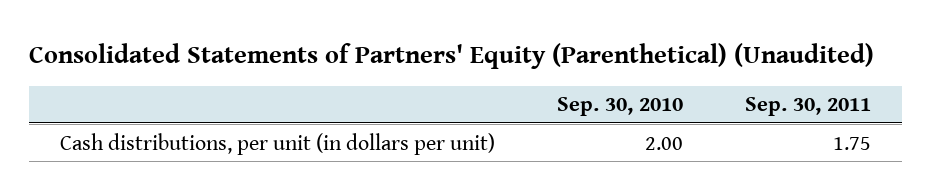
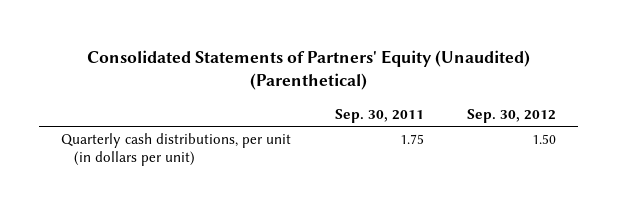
- Consolidated Statements of Partners' Equity (Parenthetical) (Unaudited)
+ Consolidated Statements of Partners' Equity (Unaudited) (Parenthetical)
- | Sep. 30, 2010 | Sep. 30, 2011
+ | Sep. 30, 2011 | Sep. 30, 2012
- Cash distributions, per unit (in dollars per unit) | 2.00 | 1.75
+ Quarterly cash distributions, per unit (in dollars per unit) | 1.75 | 1.50

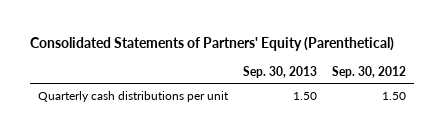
- Consolidated Statements of Partners' Equity (Unaudited) (Parenthetical)
+ Consolidated Statements of Partners' Equity (Parenthetical)
- | Sep. 30, 2011 | Sep. 30, 2012
+ | Sep. 30, 2013 | Sep. 30, 2012
- Quarterly cash distributions, per unit (in dollars per unit) | 1.75 | 1.50
+ Quarterly cash distributions per unit | 1.50 | 1.50

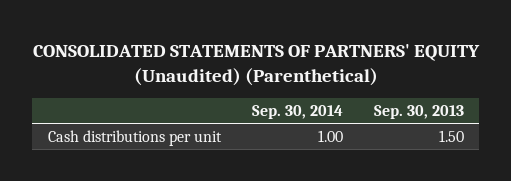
- Consolidated Statements of Partners' Equity (Parenthetical)
+ CONSOLIDATED STATEMENTS OF PARTNERS' EQUITY (Unaudited) (Parenthetical)
- | Sep. 30, 2013 | Sep. 30, 2012
+ | Sep. 30, 2014 | Sep. 30, 2013
- Quarterly cash distributions per unit | 1.50 | 1.50
+ Cash distributions per unit | 1.00 | 1.50

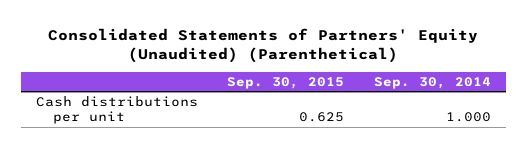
- CONSOLIDATED STATEMENTS OF PARTNERS' EQUITY (Unaudited) (Parenthetical)
+ Consolidated Statements of Partners' Equity (Unaudited) (Parenthetical)
- | Sep. 30, 2014 | Sep. 30, 2013
+ | Sep. 30, 2015 | Sep. 30, 2014
- Cash distributions per unit | 1.00 | 1.50
+ Cash distributions per unit | 0.625 | 1.000

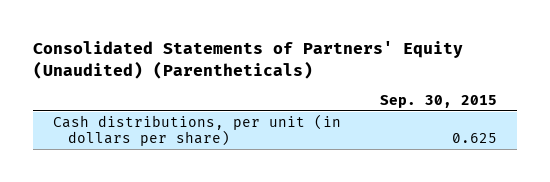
- Consolidated Statements of Partners' Equity (Unaudited) (Parenthetical)
+ Consolidated Statements of Partners' Equity (Unaudited) (Parentheticals)
- | Sep. 30, 2015 | Sep. 30, 2014
+ | Sep. 30, 2015
- Cash distributions per unit | 0.625 | 1.000
+ Cash distributions, per unit (in dollars per share) | 0.625

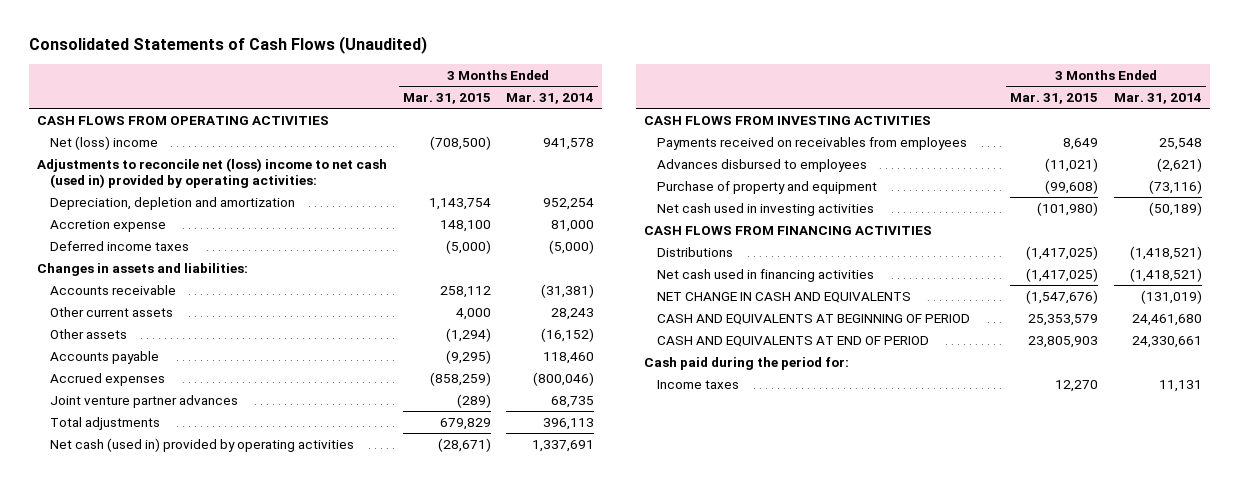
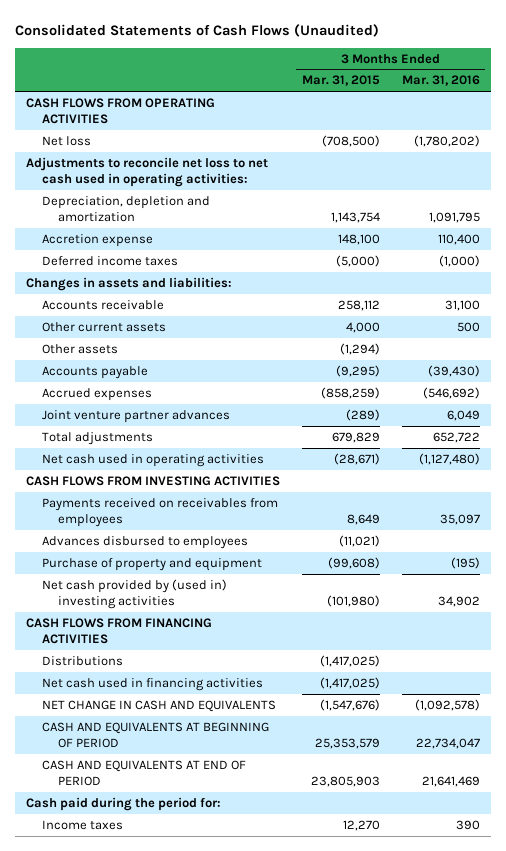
- | 3 Months Ended Mar. 31, 2015 | 3 Months Ended Mar. 31, 2014
+ | 3 Months Ended Mar. 31, 2015 | 3 Months Ended Mar. 31, 2016
- Net (loss) income | (708,500) | 941,578
- Adjustments to reconcile net (loss) income to net cash (used in) provided by operating activities:
+ Net loss | (708,500) | (1,780,202)
+ Adjustments to reconcile net loss to net cash used in operating activities:
- Net cash (used in) provided by operating activities | (28,671) | 1,337,691
+ Net cash used in operating activities | (28,671) | (1,127,480)
- Net cash used in investing activities | (101,980) | (50,189)
+ Net cash provided by (used in) investing activities | (101,980) | 34,902

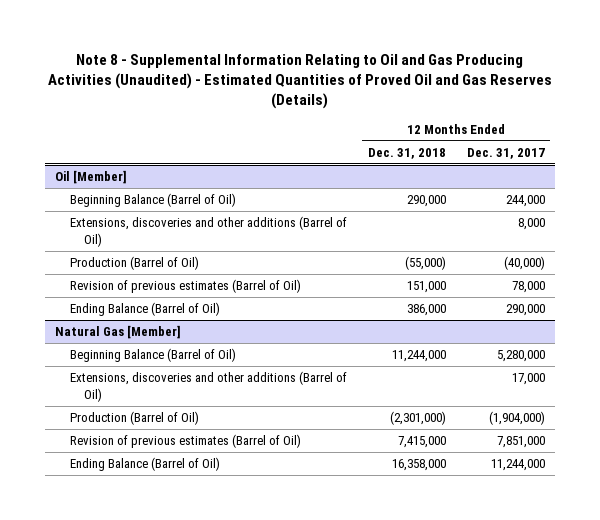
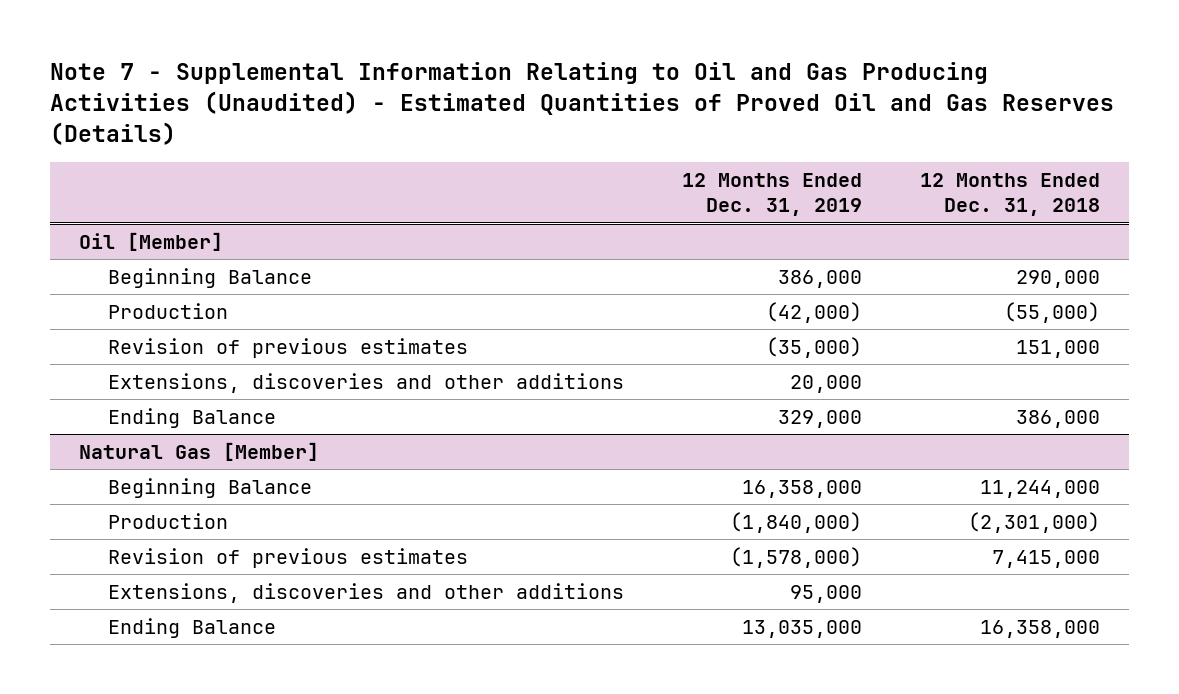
- Note 8 - Supplemental Information Relating to Oil and Gas Producing Activities (Unaudited) - Estimated Quantities of Proved Oil and Gas Reserves (Details)
+ Note 7 - Supplemental Information Relating to Oil and Gas Producing Activities (Unaudited) - Estimated Quantities of Proved Oil and Gas Reserves (Details)
- | 12 Months Ended Dec. 31, 2018 | 12 Months Ended Dec. 31, 2017
+ | 12 Months Ended Dec. 31, 2019 | 12 Months Ended Dec. 31, 2018
@ Oil [Member]
- Beginning Balance (Barrel of Oil) | 290,000 | 244,000
- Extensions, discoveries and other additions (Barrel of Oil) | | 8,000
- Production (Barrel of Oil) | (55,000) | (40,000)
- Revision of previous estimates (Barrel of Oil) | 151,000 | 78,000
- Ending Balance (Barrel of Oil) | 386,000 | 290,000
+ Beginning Balance | 386,000 | 290,000
+ Production | (42,000) | (55,000)
+ Revision of previous estimates | (35,000) | 151,000
+ Extensions, discoveries and other additions | 20,000 |
+ Ending Balance | 329,000 | 386,000
@ Natural Gas [Member]
- Beginning Balance (Barrel of Oil) | 11,244,000 | 5,280,000
- Extensions, discoveries and other additions (Barrel of Oil) | | 17,000
- Production (Barrel of Oil) | (2,301,000) | (1,904,000)
- Revision of previous estimates (Barrel of Oil) | 7,415,000 | 7,851,000
- Ending Balance (Barrel of Oil) | 16,358,000 | 11,244,000
+ Beginning Balance | 16,358,000 | 11,244,000
+ Production | (1,840,000) | (2,301,000)
+ Revision of previous estimates | (1,578,000) | 7,415,000
+ Extensions, discoveries and other additions | 95,000 |
+ Ending Balance | 13,035,000 | 16,358,000

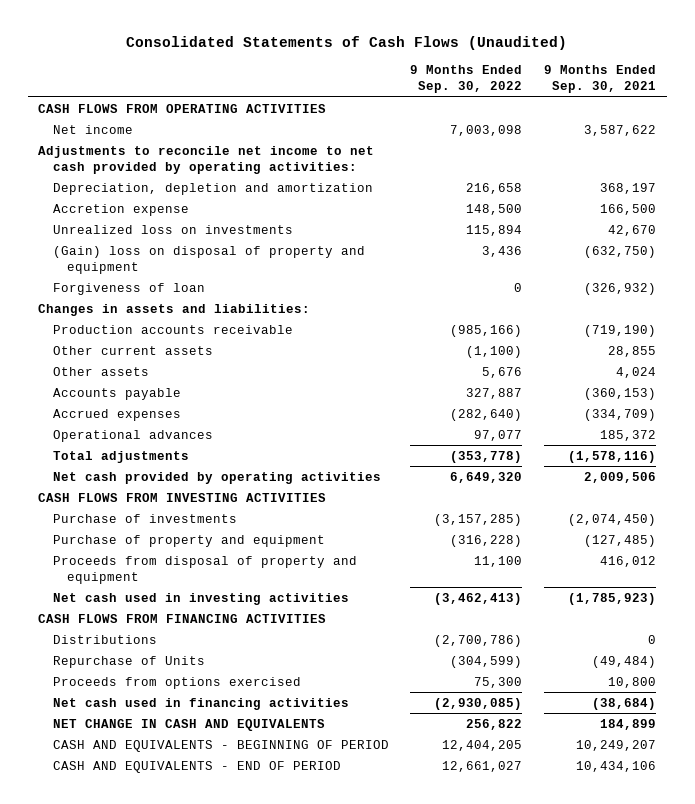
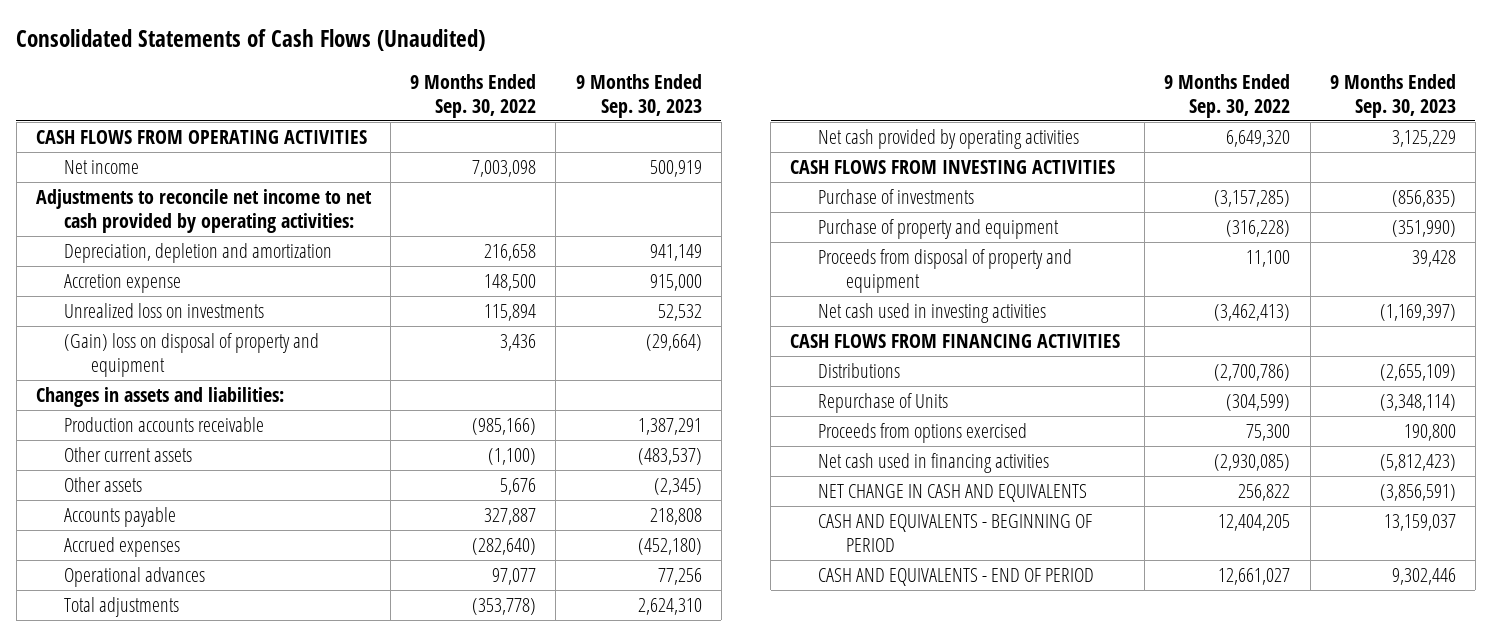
- | 9 Months Ended Sep. 30, 2022 | 9 Months Ended Sep. 30, 2021
+ | 9 Months Ended Sep. 30, 2022 | 9 Months Ended Sep. 30, 2023
- Forgiveness of loan | 0 | (326,932)

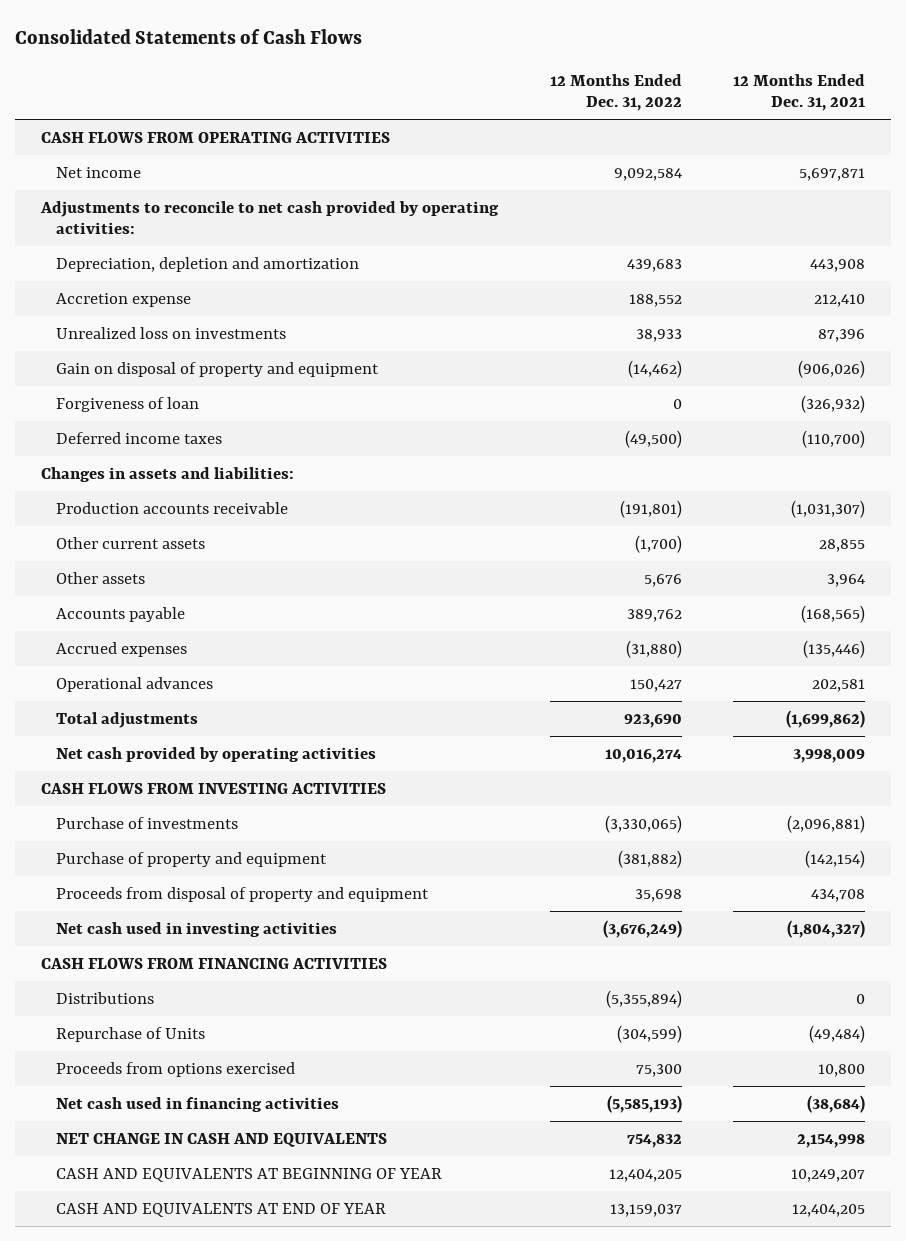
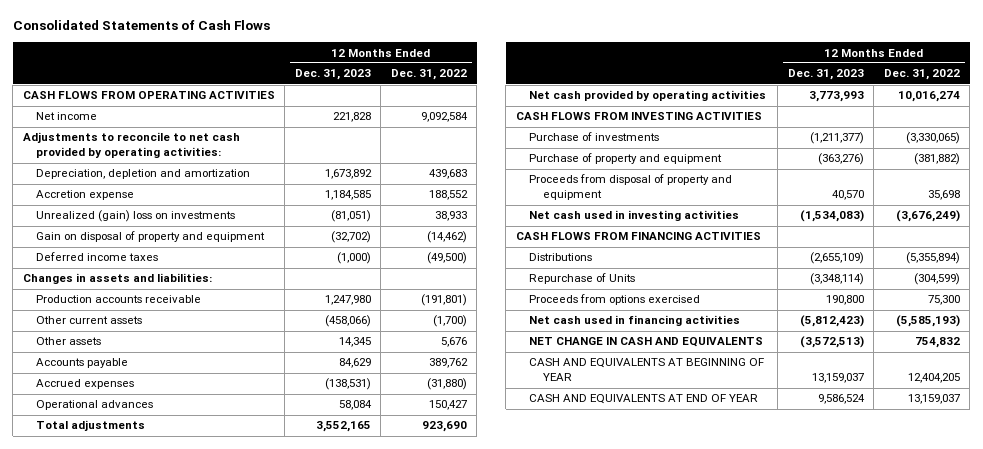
- | 12 Months Ended Dec. 31, 2022 | 12 Months Ended Dec. 31, 2021
+ | 12 Months Ended Dec. 31, 2023 | 12 Months Ended Dec. 31, 2022
- Unrealized loss on investments | 38,933 | 87,396
+ Unrealized (gain) loss on investments | (81,051) | 38,933
- Forgiveness of loan | 0 | (326,932)

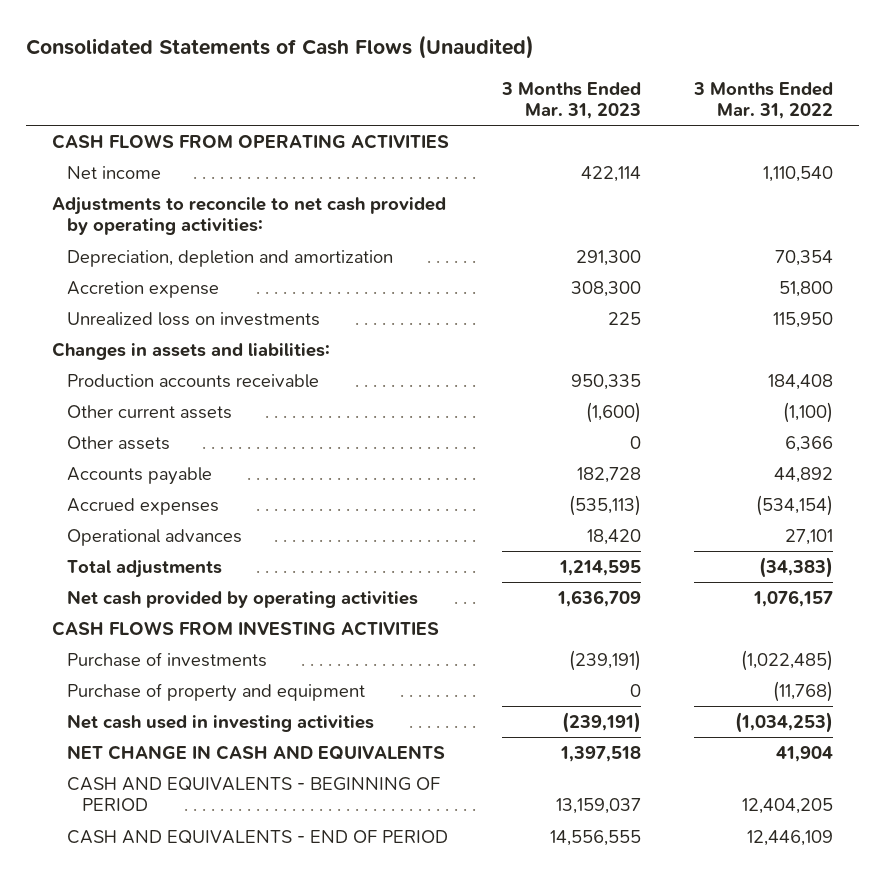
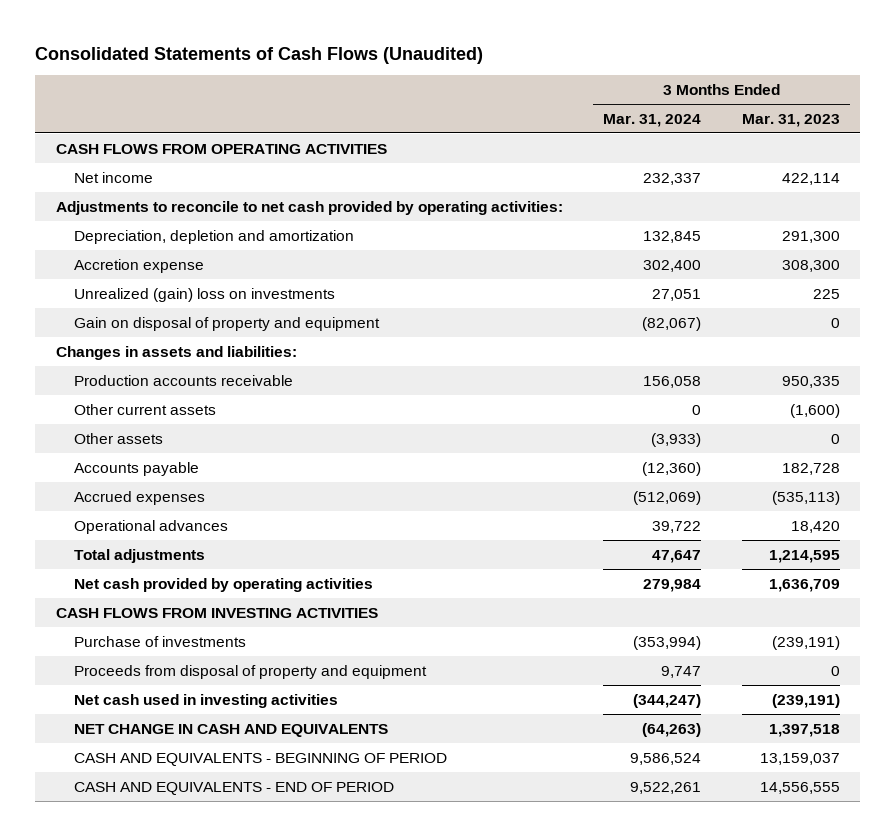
- | 3 Months Ended Mar. 31, 2023 | 3 Months Ended Mar. 31, 2022
+ | 3 Months Ended Mar. 31, 2024 | 3 Months Ended Mar. 31, 2023
- Unrealized loss on investments | 225 | 115,950
+ Unrealized (gain) loss on investments | 27,051 | 225
+ Gain on disposal of property and equipment | (82,067) | 0
- Purchase of property and equipment | 0 | (11,768)
+ Proceeds from disposal of property and equipment | 9,747 | 0

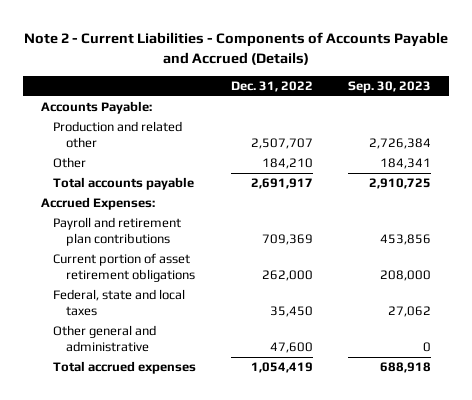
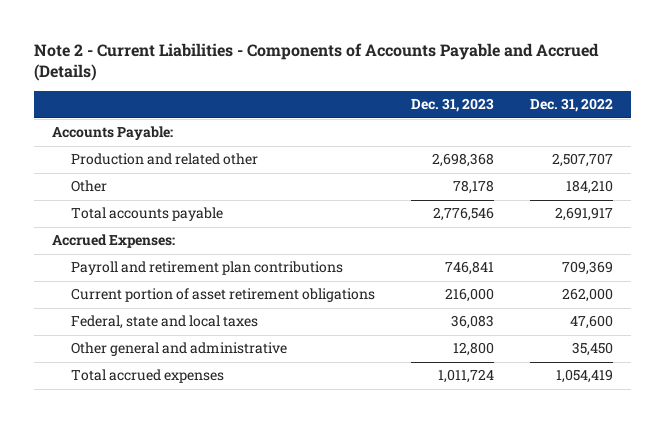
- | Dec. 31, 2022 | Sep. 30, 2023
+ | Dec. 31, 2023 | Dec. 31, 2022
- Federal, state and local taxes | 35,450 | 27,062
- Other general and administrative | 47,600 | 0
+ Federal, state and local taxes | 36,083 | 47,600
+ Other general and administrative | 12,800 | 35,450

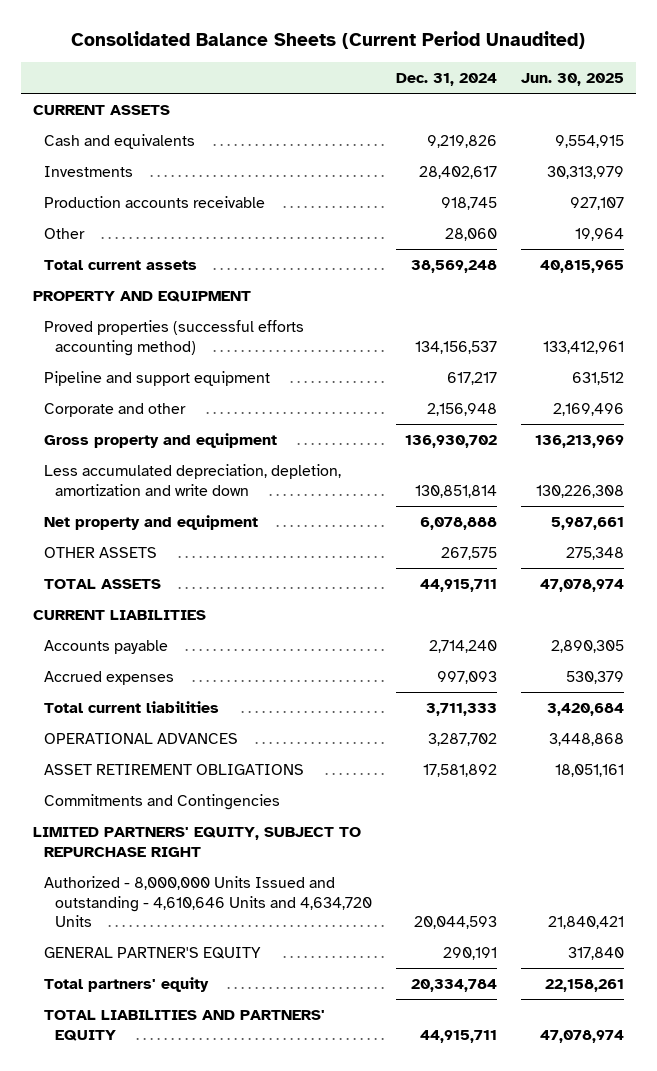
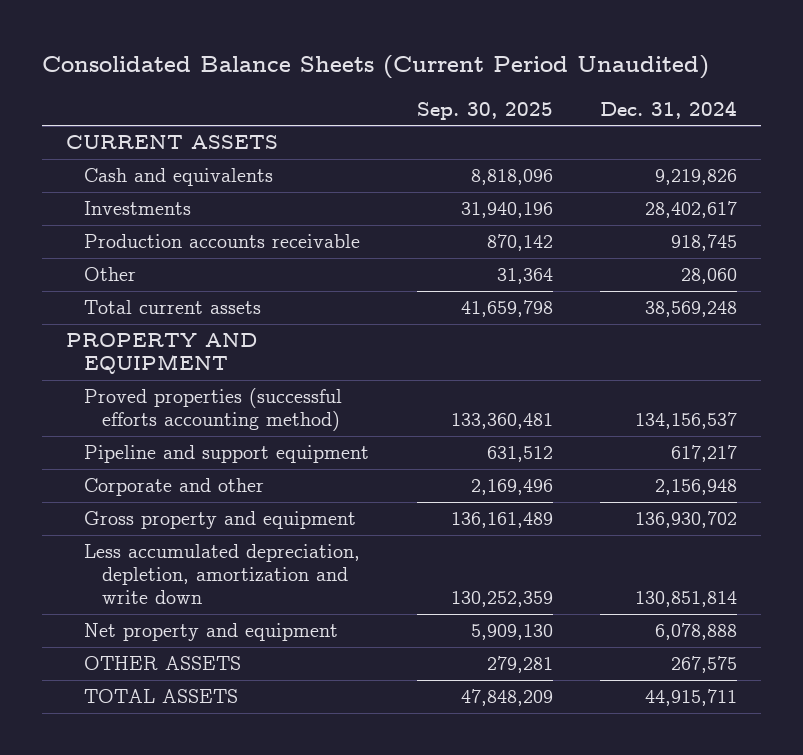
- | Dec. 31, 2024 | Jun. 30, 2025
+ | Sep. 30, 2025 | Dec. 31, 2024
- CURRENT LIABILITIES
- Accounts payable | 2,714,240 | 2,890,305
- Accrued expenses | 997,093 | 530,379
- Total current liabilities | 3,711,333 | 3,420,684
- OPERATIONAL ADVANCES | 3,287,702 | 3,448,868
- ASSET RETIREMENT OBLIGATIONS | 17,581,892 | 18,051,161
- Commitments and Contingencies
- LIMITED PARTNERS' EQUITY, SUBJECT TO REPURCHASE RIGHT
- Authorized - 8,000,000 Units Issued and outstanding - 4,610,646 Units and 4,634,720 Units | 20,044,593 | 21,840,421
- GENERAL PARTNER'S EQUITY | 290,191 | 317,840
- Total partners' equity | 20,334,784 | 22,158,261
- TOTAL LIABILITIES AND PARTNERS' EQUITY | 44,915,711 | 47,078,974

